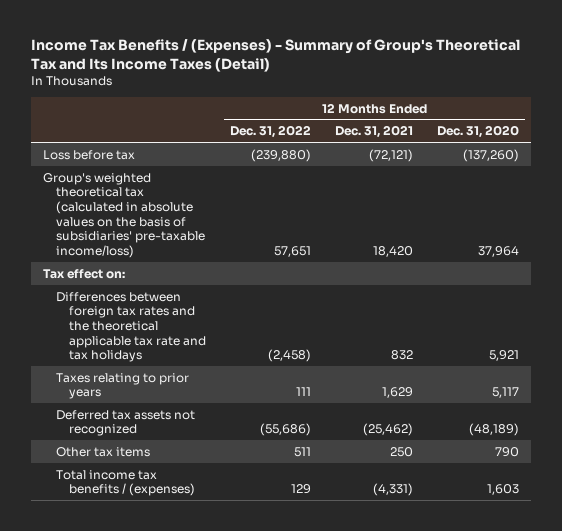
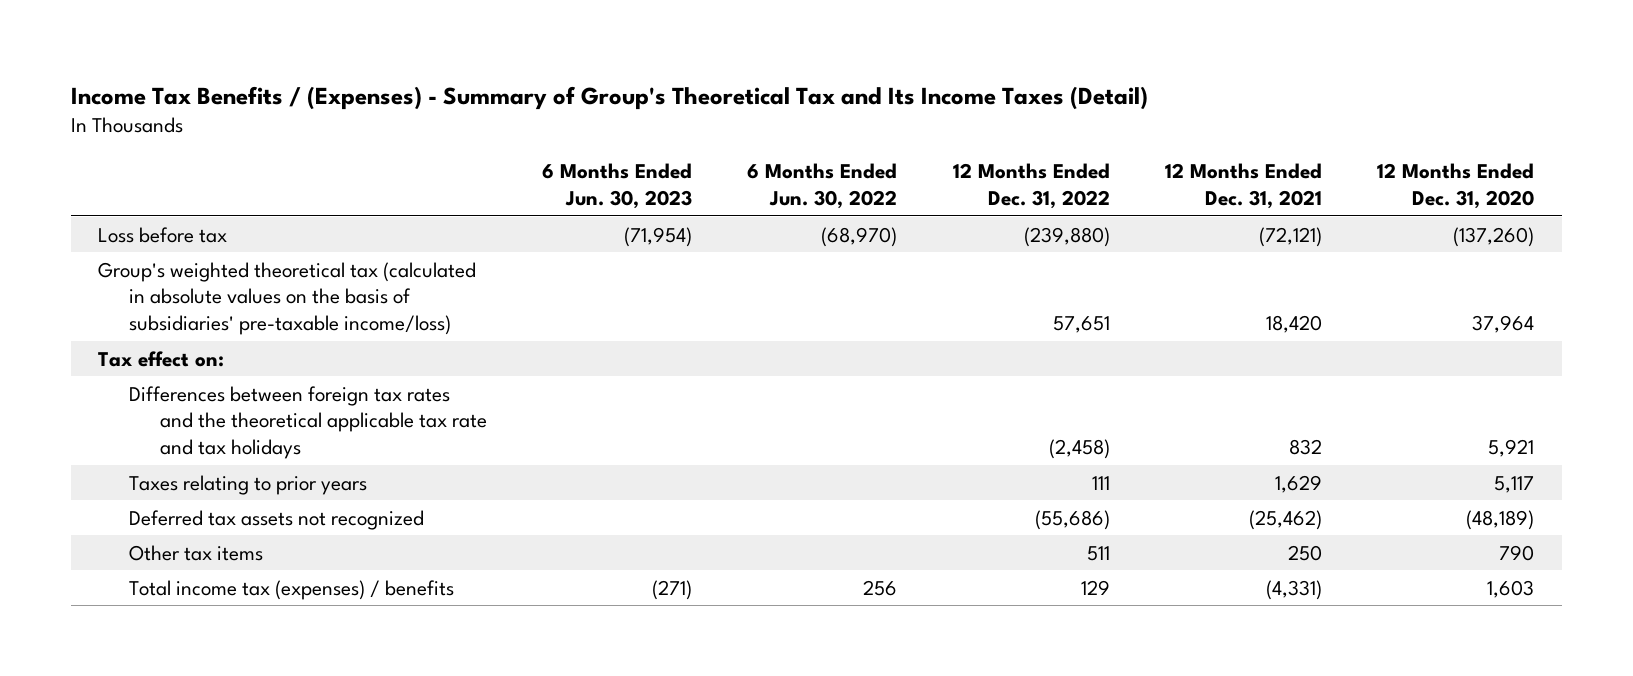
- | 12 Months Ended Dec. 31, 2022 | 12 Months Ended Dec. 31, 2021 | 12 Months Ended Dec. 31, 2020
+ | 6 Months Ended Jun. 30, 2023 | 6 Months Ended Jun. 30, 2022 | 12 Months Ended Dec. 31, 2022 | 12 Months Ended Dec. 31, 2021 | 12 Months Ended Dec. 31, 2020
- Total income tax benefits / (expenses) | 129 | (4,331) | 1,603
+ Total income tax (expenses) / benefits | (271) | 256 | 129 | (4,331) | 1,603

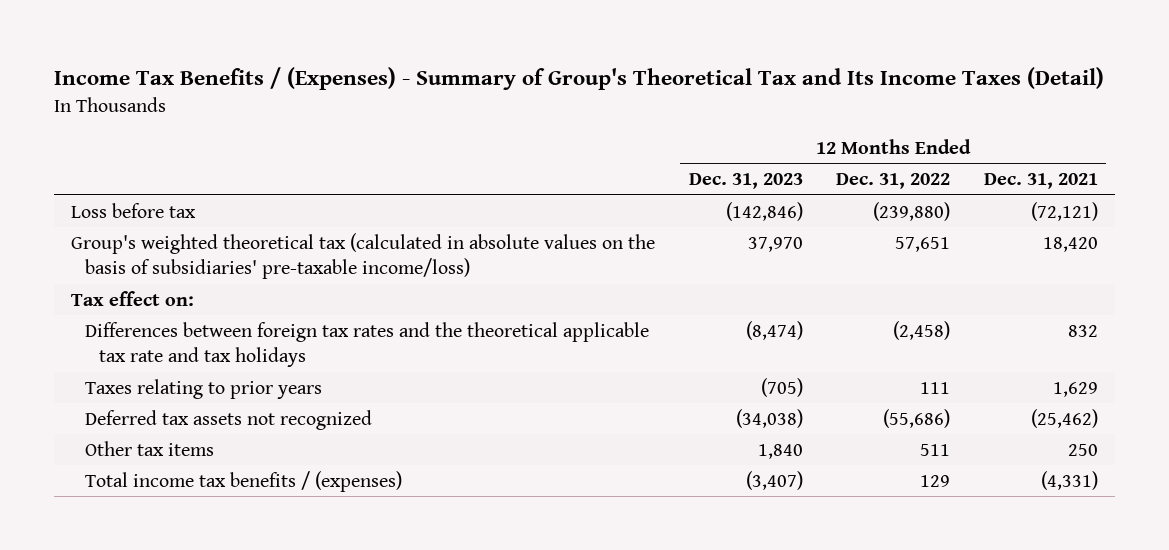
- | 6 Months Ended Jun. 30, 2023 | 6 Months Ended Jun. 30, 2022 | 12 Months Ended Dec. 31, 2022 | 12 Months Ended Dec. 31, 2021 | 12 Months Ended Dec. 31, 2020
+ | 12 Months Ended Dec. 31, 2023 | 12 Months Ended Dec. 31, 2022 | 12 Months Ended Dec. 31, 2021
- Total income tax (expenses) / benefits | (271) | 256 | 129 | (4,331) | 1,603
+ Total income tax benefits / (expenses) | (3,407) | 129 | (4,331)

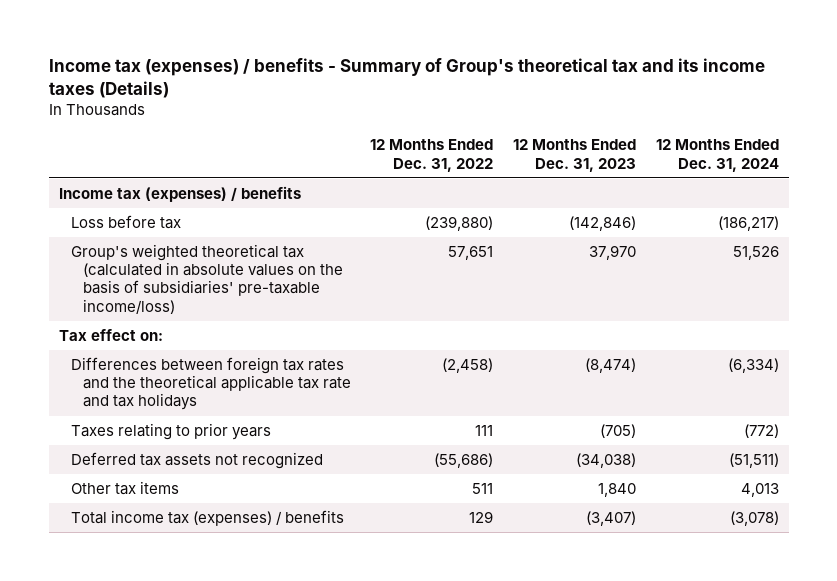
- Income Tax Benefits / (Expenses) - Summary of Group's Theoretical Tax and Its Income Taxes (Detail)
+ Income tax (expenses) / benefits - Summary of Group's theoretical tax and its income taxes (Details)
- | 12 Months Ended Dec. 31, 2023 | 12 Months Ended Dec. 31, 2022 | 12 Months Ended Dec. 31, 2021
+ | 12 Months Ended Dec. 31, 2022 | 12 Months Ended Dec. 31, 2023 | 12 Months Ended Dec. 31, 2024
+ Income tax (expenses) / benefits
- Total income tax benefits / (expenses) | (3,407) | 129 | (4,331)
+ Total income tax (expenses) / benefits | 129 | (3,407) | (3,078)

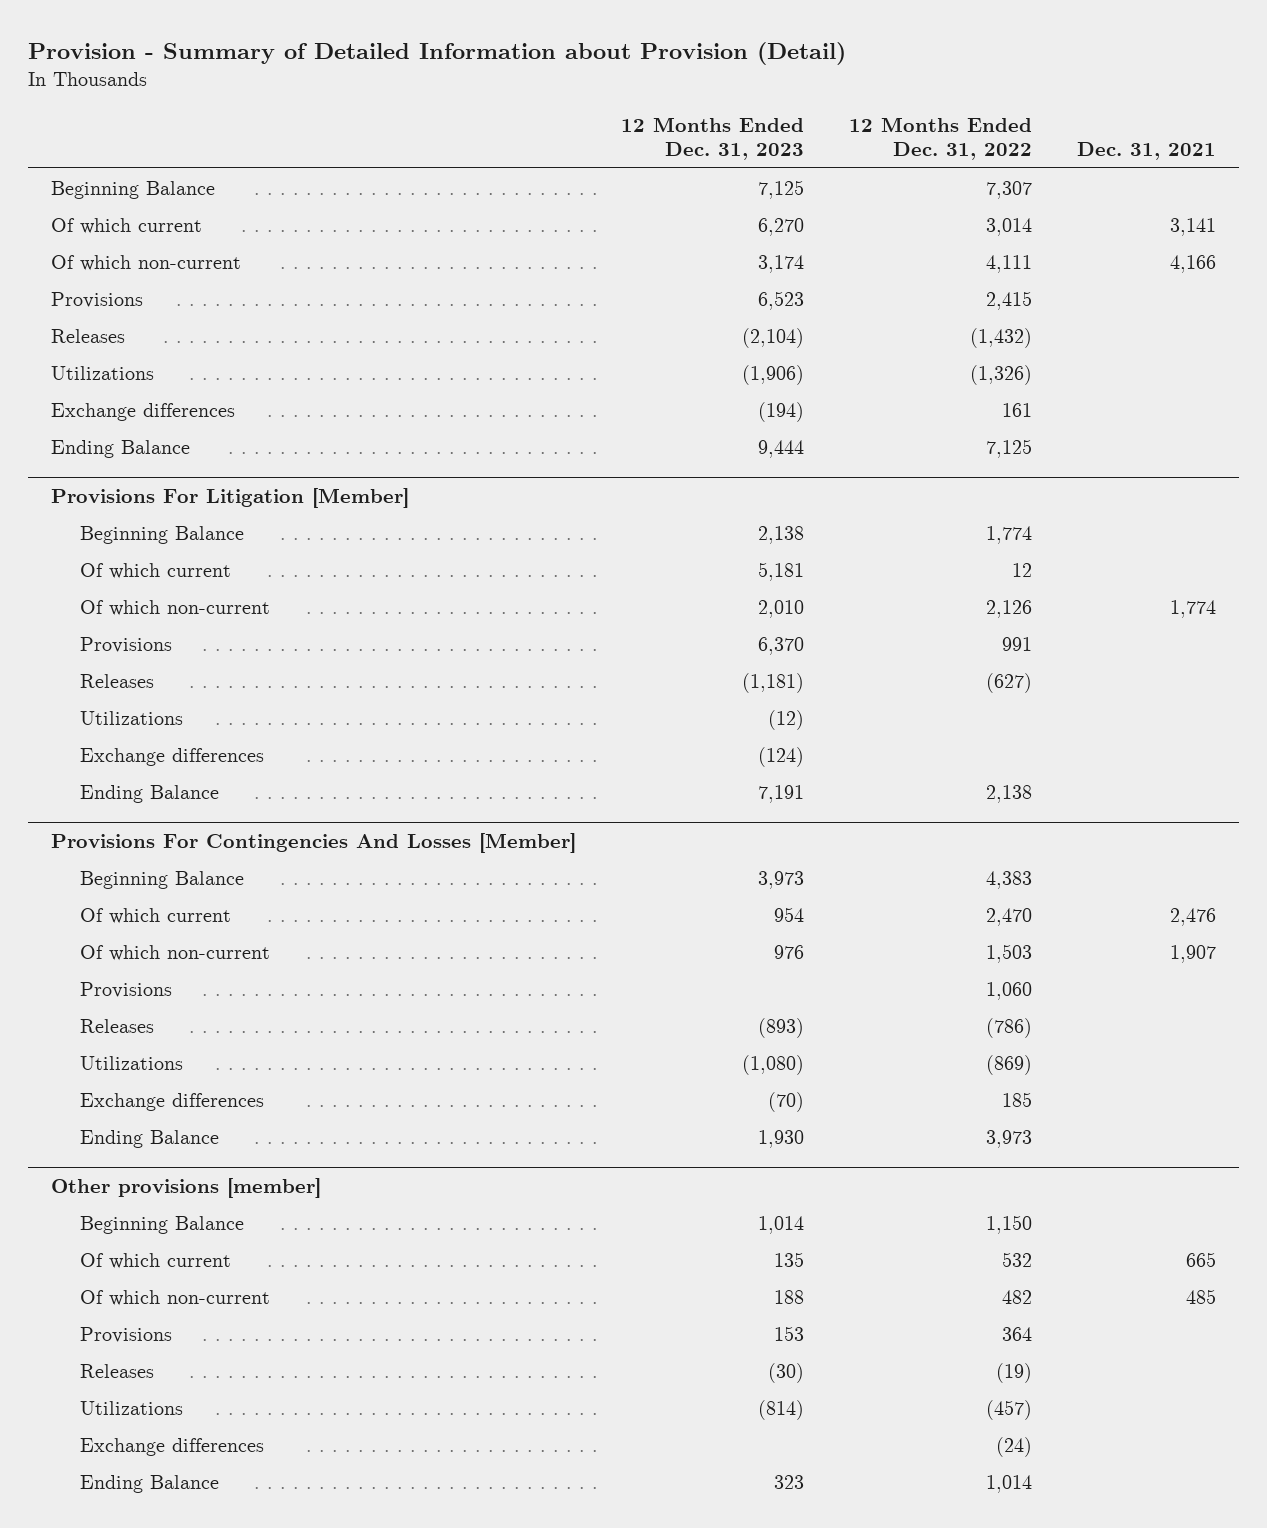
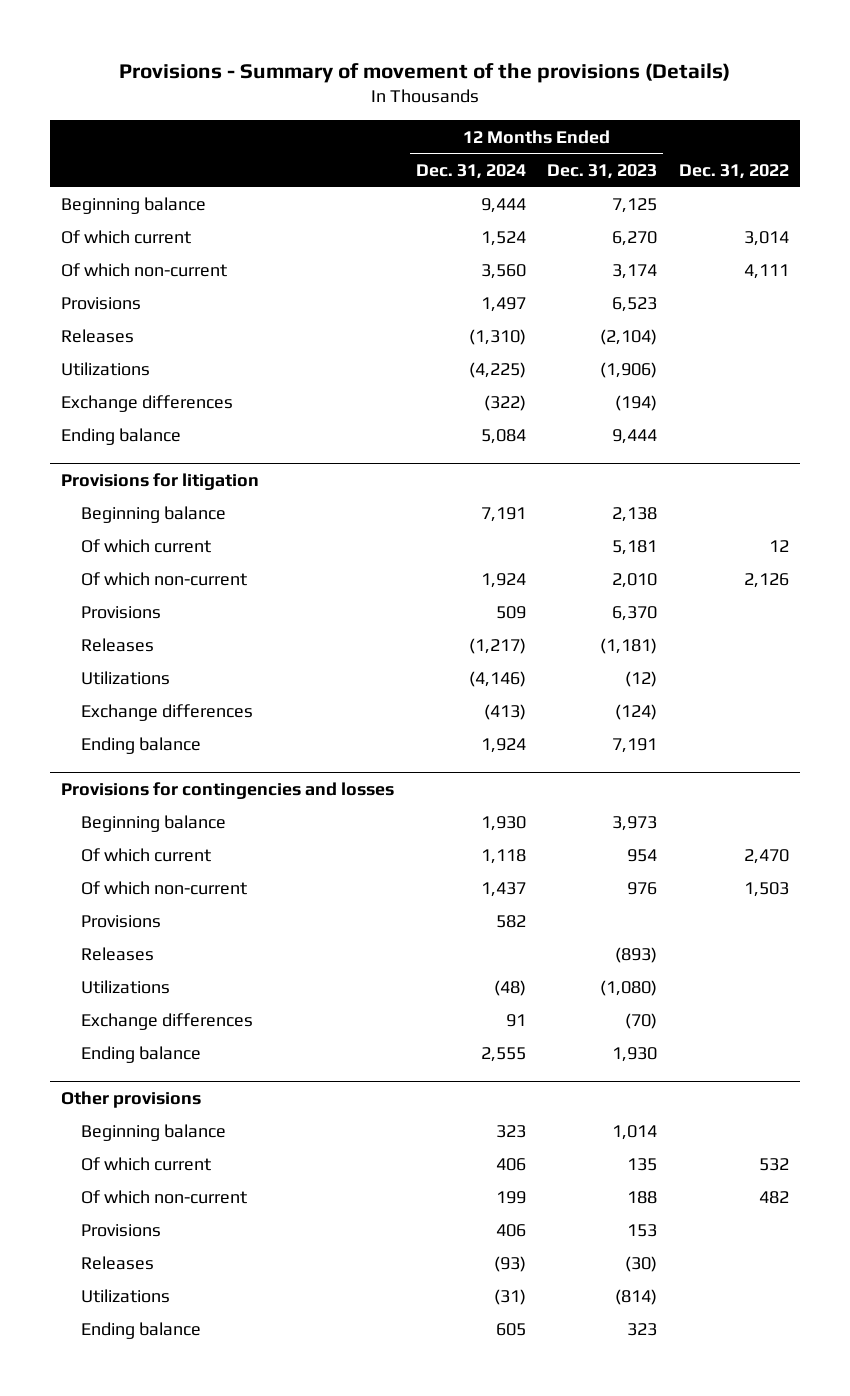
- Provision - Summary of Detailed Information about Provision (Detail)
+ Provisions - Summary of movement of the provisions (Details)
- | 12 Months Ended Dec. 31, 2023 | 12 Months Ended Dec. 31, 2022 | Dec. 31, 2021
+ | 12 Months Ended Dec. 31, 2024 | 12 Months Ended Dec. 31, 2023 | Dec. 31, 2022
- Beginning Balance | 7,125 | 7,307 |
+ Beginning balance | 9,444 | 7,125 |
- Ending Balance | 9,444 | 7,125 |
- Provisions For Litigation [Member]
- Beginning Balance | 2,138 | 1,774 |
+ Ending balance | 5,084 | 9,444 |
+ Provisions for litigation
+ Beginning balance | 7,191 | 2,138 |
- Ending Balance | 7,191 | 2,138 |
- Provisions For Contingencies And Losses [Member]
- Beginning Balance | 3,973 | 4,383 |
+ Ending balance | 1,924 | 7,191 |
+ Provisions for contingencies and losses
+ Beginning balance | 1,930 | 3,973 |
- Ending Balance | 1,930 | 3,973 |
- Other provisions [member]
- Beginning Balance | 1,014 | 1,150 |
+ Ending balance | 2,555 | 1,930 |
+ Other provisions
+ Beginning balance | 323 | 1,014 |
- Exchange differences | | (24) |
- Ending Balance | 323 | 1,014 |
+ Ending balance | 605 | 323 |

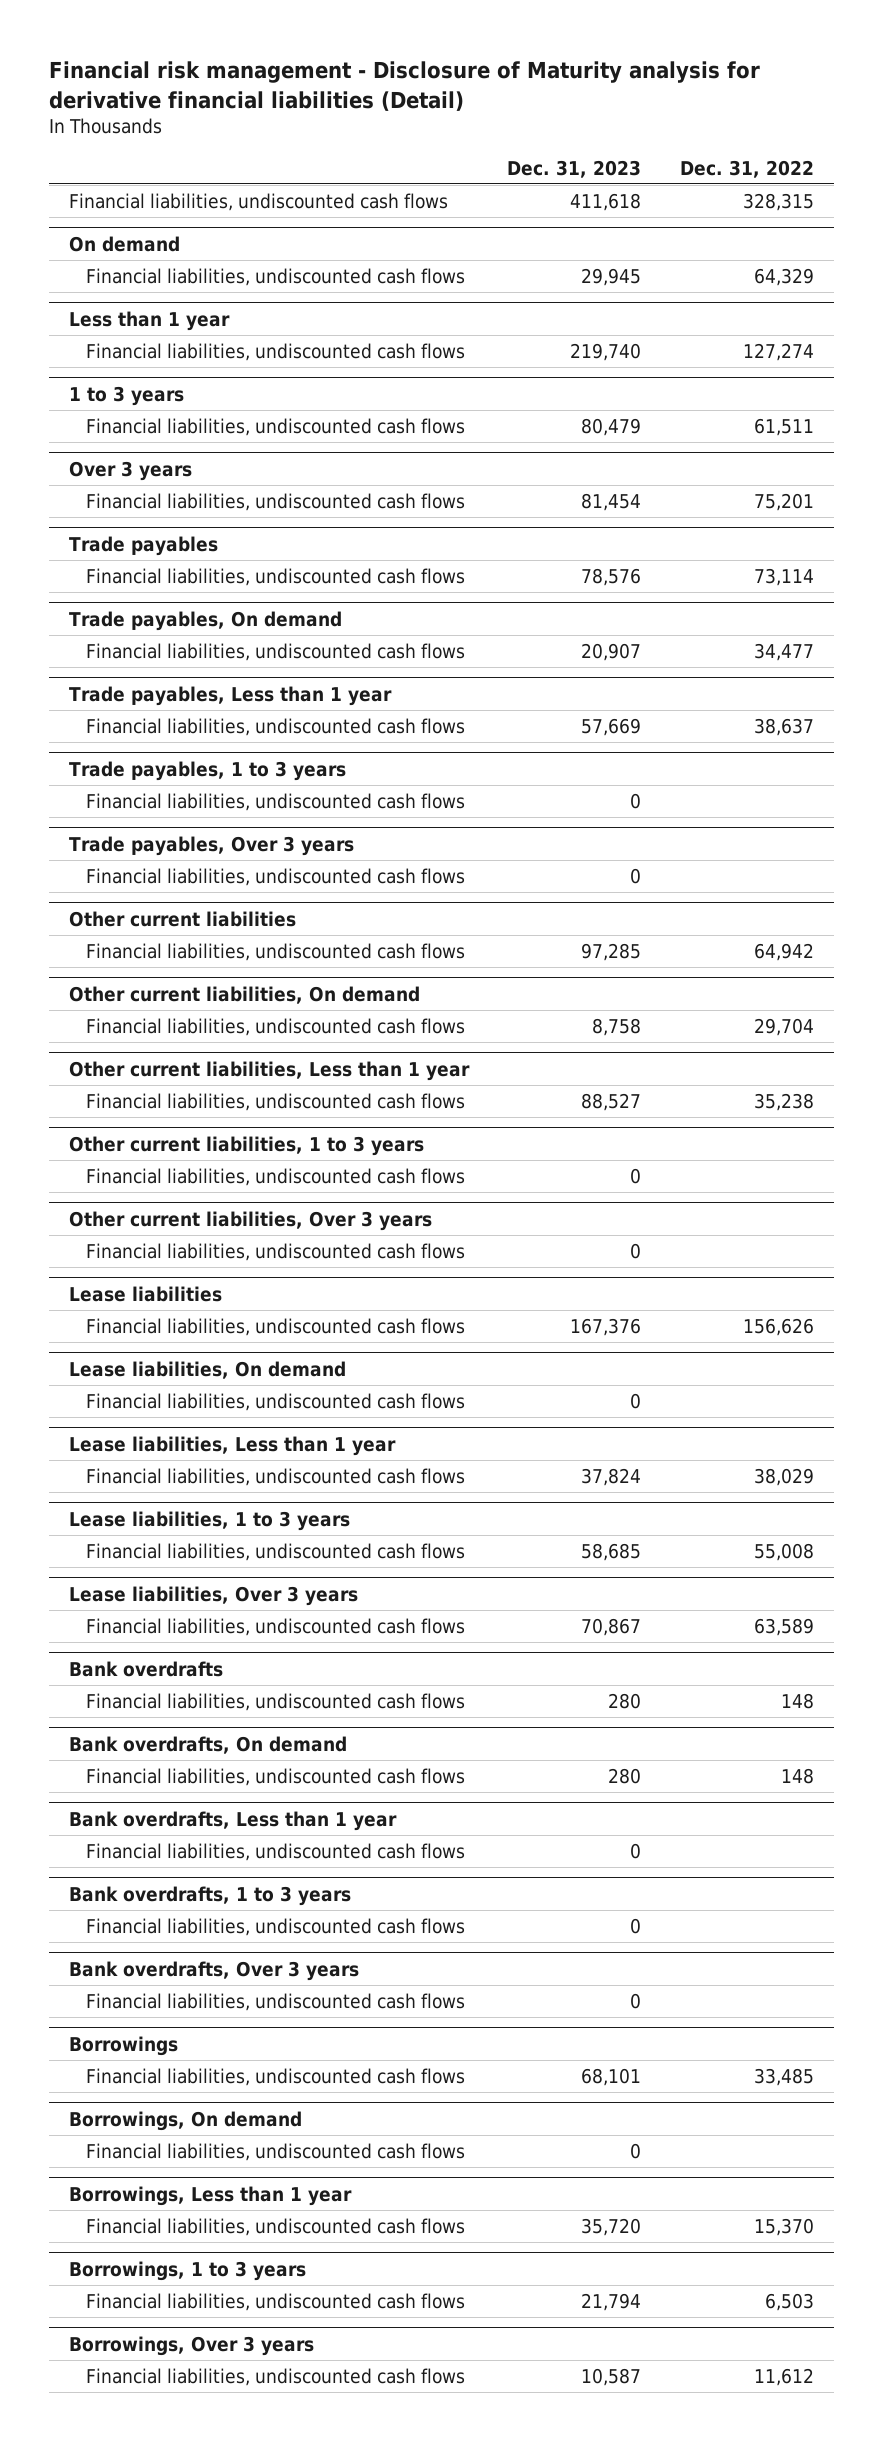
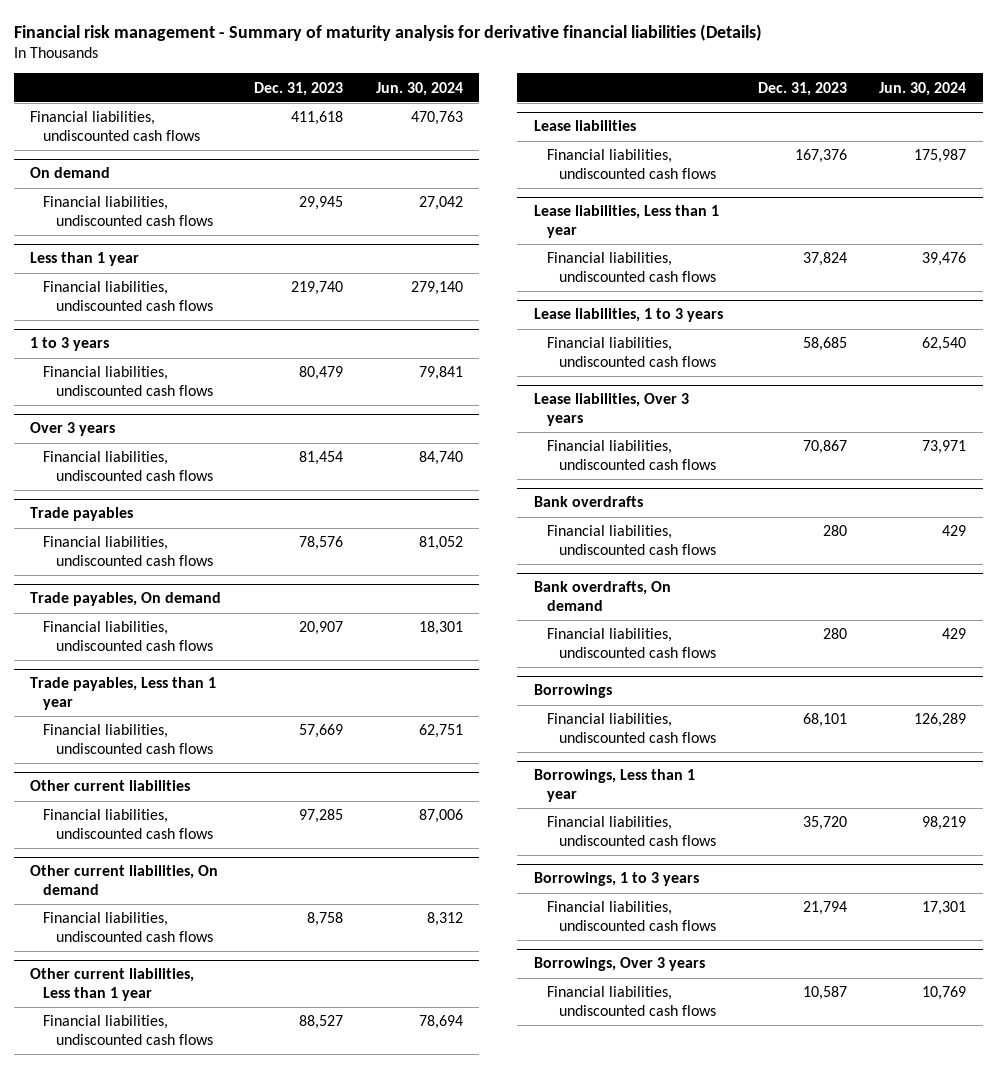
- Financial risk management - Disclosure of Maturity analysis for derivative financial liabilities (Detail)
+ Financial risk management - Summary of maturity analysis for derivative financial liabilities (Details)
- | Dec. 31, 2023 | Dec. 31, 2022
+ | Dec. 31, 2023 | Jun. 30, 2024
- Trade payables, 1 to 3 years
- Financial liabilities, undiscounted cash flows | 0 |
- Trade payables, Over 3 years
- Financial liabilities, undiscounted cash flows | 0 |
- Other current liabilities, 1 to 3 years
- Financial liabilities, undiscounted cash flows | 0 |
- Other current liabilities, Over 3 years
- Financial liabilities, undiscounted cash flows | 0 |
- Lease liabilities, On demand
- Financial liabilities, undiscounted cash flows | 0 |
- Bank overdrafts, Less than 1 year
- Financial liabilities, undiscounted cash flows | 0 |
- Bank overdrafts, 1 to 3 years
- Financial liabilities, undiscounted cash flows | 0 |
- Bank overdrafts, Over 3 years
- Financial liabilities, undiscounted cash flows | 0 |
- Borrowings, On demand
- Financial liabilities, undiscounted cash flows | 0 |

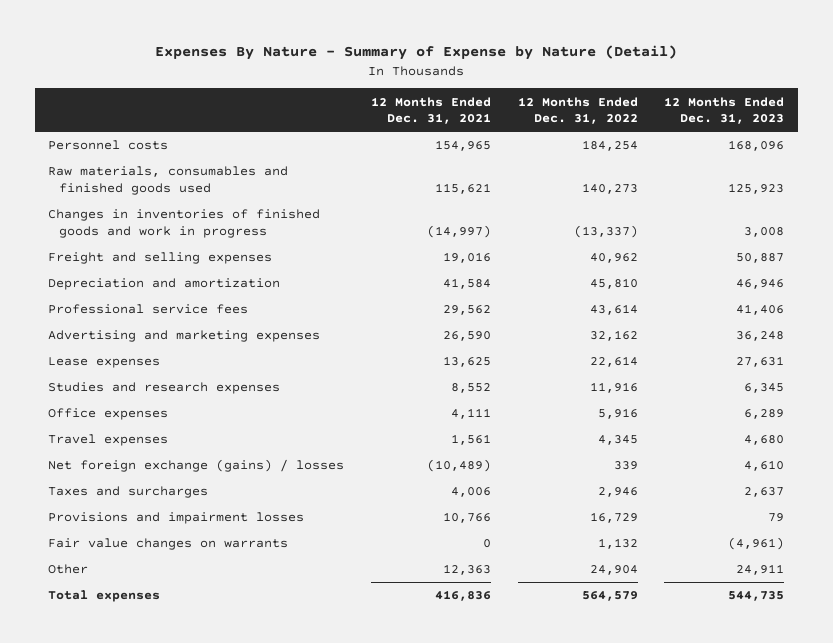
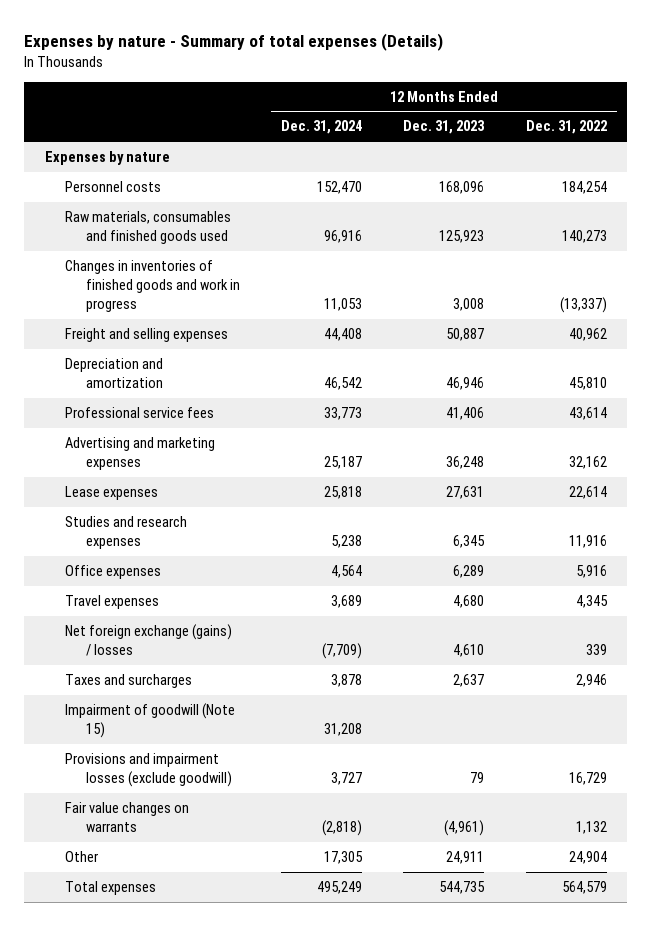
- Expenses By Nature - Summary of Expense by Nature (Detail)
+ Expenses by nature - Summary of total expenses (Details)
- | 12 Months Ended Dec. 31, 2021 | 12 Months Ended Dec. 31, 2022 | 12 Months Ended Dec. 31, 2023
+ | 12 Months Ended Dec. 31, 2024 | 12 Months Ended Dec. 31, 2023 | 12 Months Ended Dec. 31, 2022
+ Expenses by nature
- Provisions and impairment losses | 10,766 | 16,729 | 79
+ Impairment of goodwill (Note 15) | 31,208 | |
+ Provisions and impairment losses (exclude goodwill) | 3,727 | 79 | 16,729

